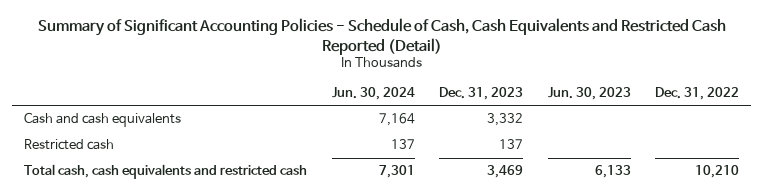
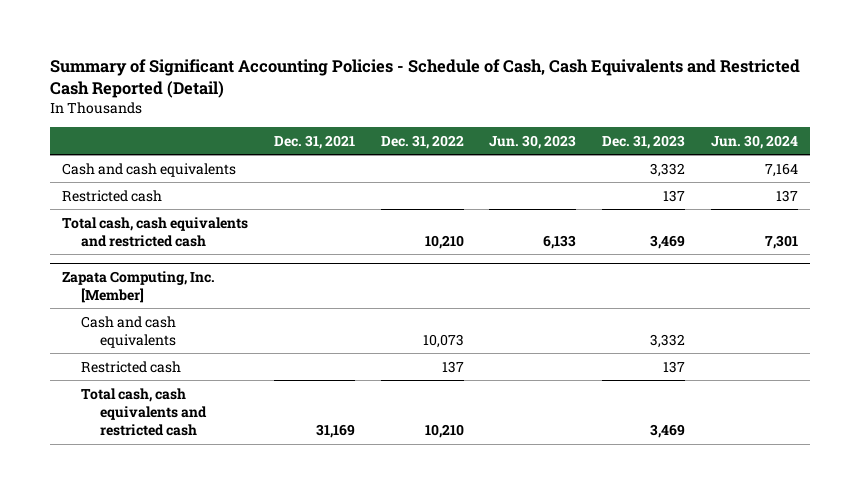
- | Jun. 30, 2024 | Dec. 31, 2023 | Jun. 30, 2023 | Dec. 31, 2022
+ | Dec. 31, 2021 | Dec. 31, 2022 | Jun. 30, 2023 | Dec. 31, 2023 | Jun. 30, 2024
+ Zapata Computing, Inc. [Member]
+ Cash and cash equivalents | | 10,073 | | 3,332 |
+ Restricted cash | | 137 | | 137 |
+ Total cash, cash equivalents and restricted cash | 31,169 | 10,210 | | 3,469 |

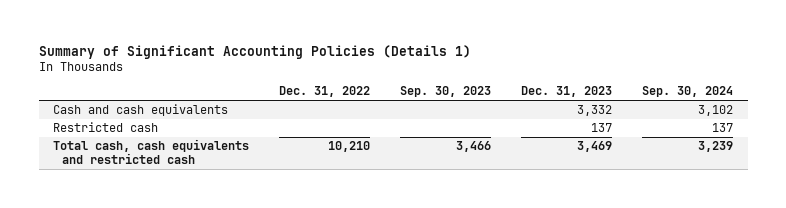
- Summary of Significant Accounting Policies - Schedule of Cash, Cash Equivalents and Restricted Cash Reported (Detail)
+ Summary of Significant Accounting Policies (Details 1)
- | Dec. 31, 2021 | Dec. 31, 2022 | Jun. 30, 2023 | Dec. 31, 2023 | Jun. 30, 2024
+ | Dec. 31, 2022 | Sep. 30, 2023 | Dec. 31, 2023 | Sep. 30, 2024
- Zapata Computing, Inc. [Member]
- Cash and cash equivalents | | 10,073 | | 3,332 |
- Restricted cash | | 137 | | 137 |
- Total cash, cash equivalents and restricted cash | 31,169 | 10,210 | | 3,469 |

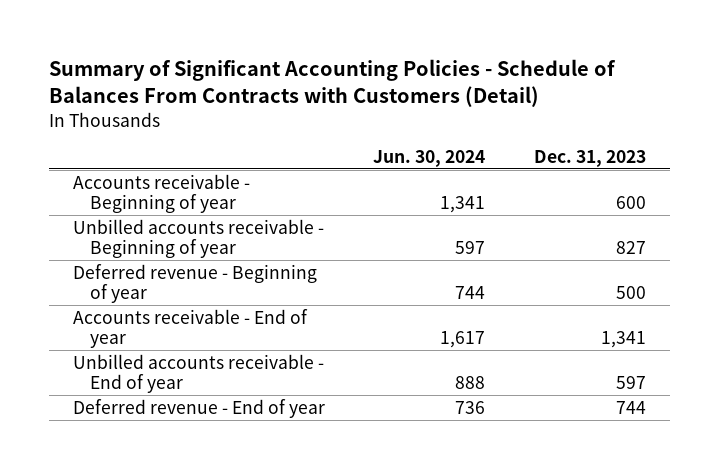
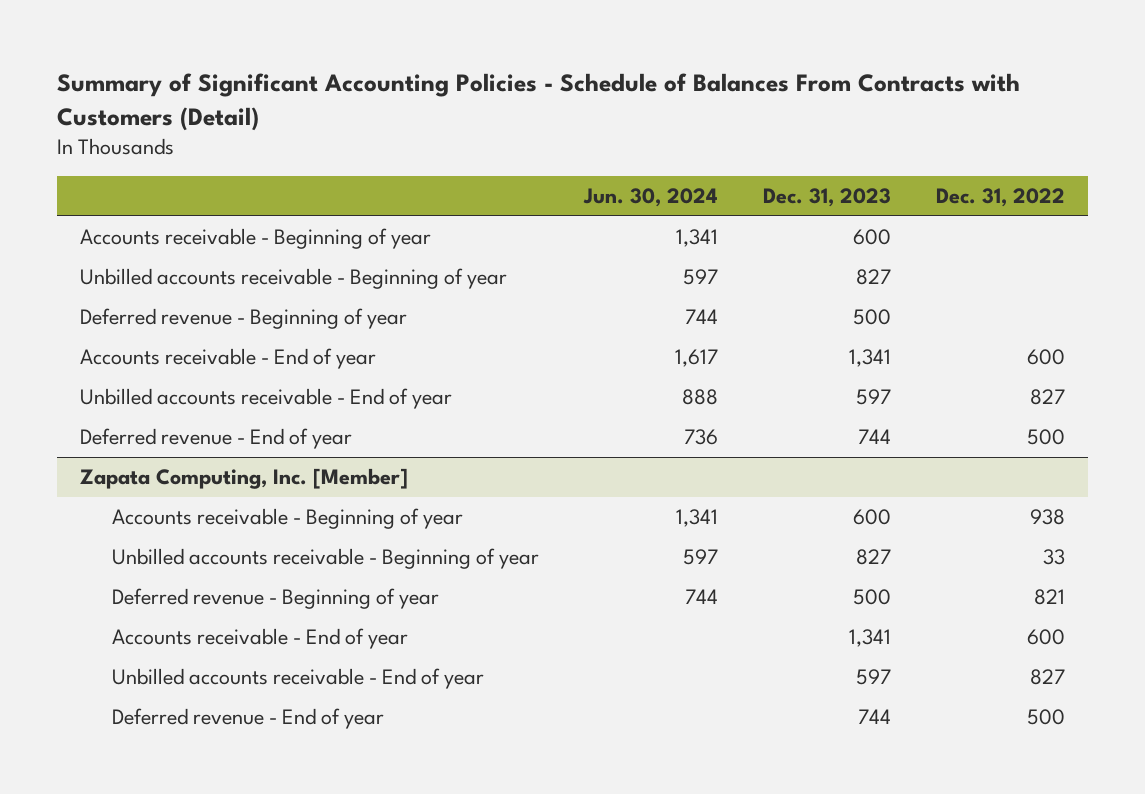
- | Jun. 30, 2024 | Dec. 31, 2023
+ | Jun. 30, 2024 | Dec. 31, 2023 | Dec. 31, 2022
+ Zapata Computing, Inc. [Member]
+ Accounts receivable - Beginning of year | 1,341 | 600 | 938
+ Unbilled accounts receivable - Beginning of year | 597 | 827 | 33
+ Deferred revenue - Beginning of year | 744 | 500 | 821
+ Accounts receivable - End of year | | 1,341 | 600
+ Unbilled accounts receivable - End of year | | 597 | 827
+ Deferred revenue - End of year | | 744 | 500

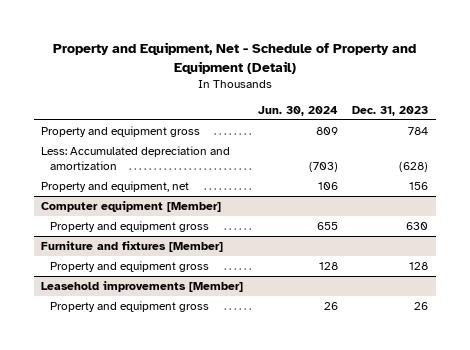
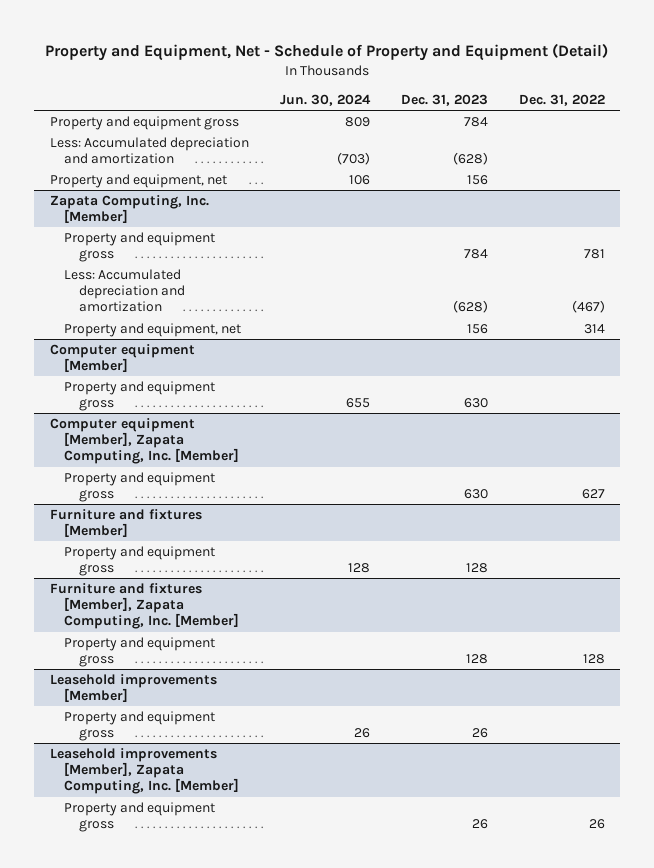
- | Jun. 30, 2024 | Dec. 31, 2023
+ | Jun. 30, 2024 | Dec. 31, 2023 | Dec. 31, 2022
+ Zapata Computing, Inc. [Member]
+ Property and equipment gross | | 784 | 781
+ Less: Accumulated depreciation and amortization | | (628) | (467)
+ Property and equipment, net | | 156 | 314
+ Computer equipment [Member], Zapata Computing, Inc. [Member]
+ Property and equipment gross | | 630 | 627
+ Furniture and fixtures [Member], Zapata Computing, Inc. [Member]
+ Property and equipment gross | | 128 | 128
+ Leasehold improvements [Member], Zapata Computing, Inc. [Member]
+ Property and equipment gross | | 26 | 26

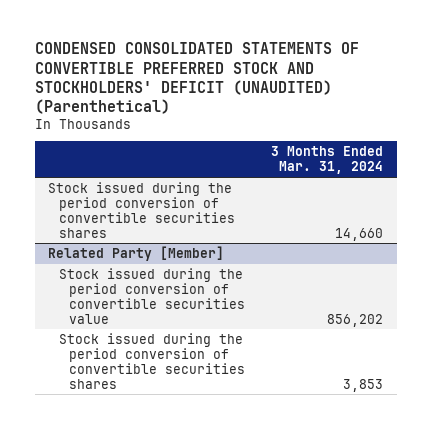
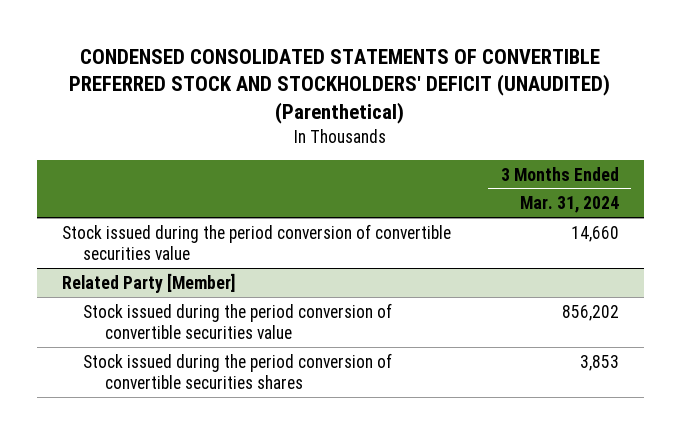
- Stock issued during the period conversion of convertible securities shares | 14,660
+ Stock issued during the period conversion of convertible securities value | 14,660

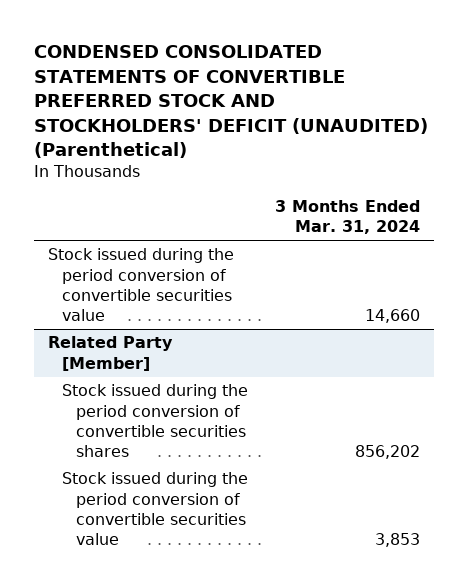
@ Related Party [Member]
- Stock issued during the period conversion of convertible securities value | 856,202
- Stock issued during the period conversion of convertible securities shares | 3,853
+ Stock issued during the period conversion of convertible securities shares | 856,202
+ Stock issued during the period conversion of convertible securities value | 3,853

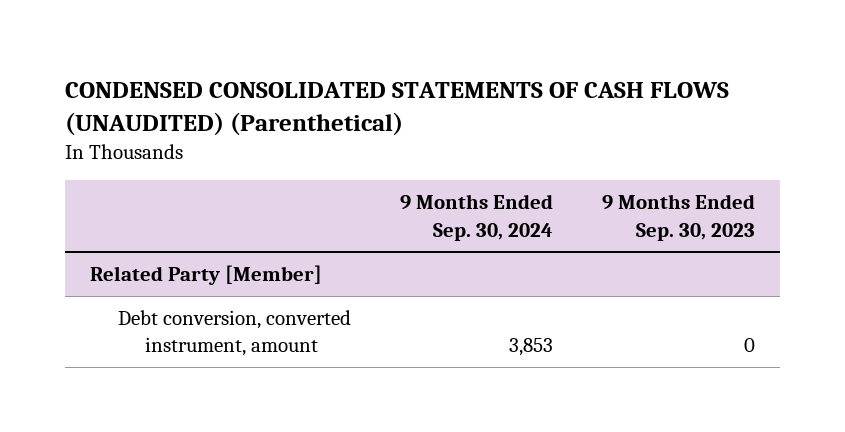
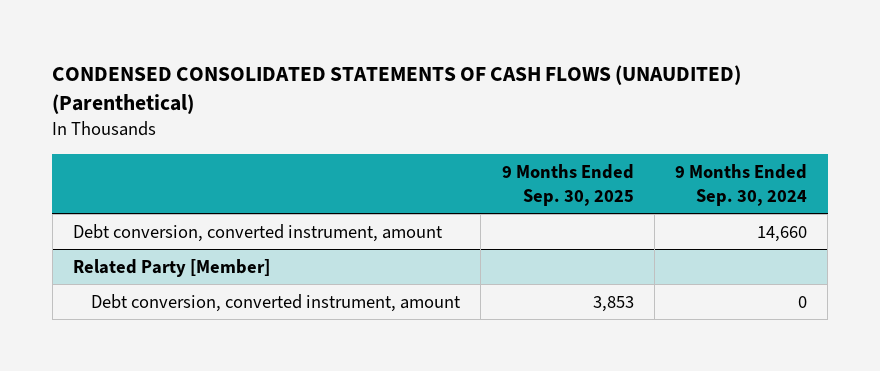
- | 9 Months Ended Sep. 30, 2024 | 9 Months Ended Sep. 30, 2023
+ | 9 Months Ended Sep. 30, 2025 | 9 Months Ended Sep. 30, 2024
+ Debt conversion, converted instrument, amount | | 14,660
@ Related Party [Member]
- Debt conversion, converted instrument, amount | 3,853 | 0
+ Debt conversion, converted instrument, amount | 3,853 | 0

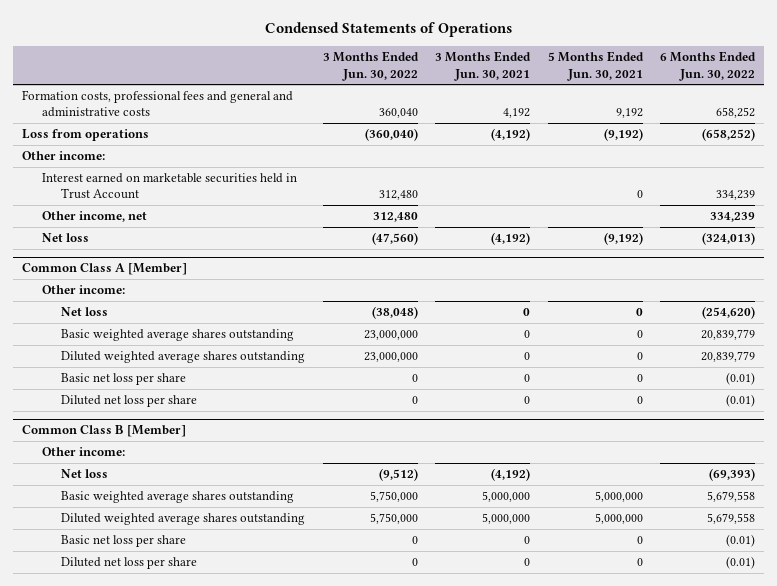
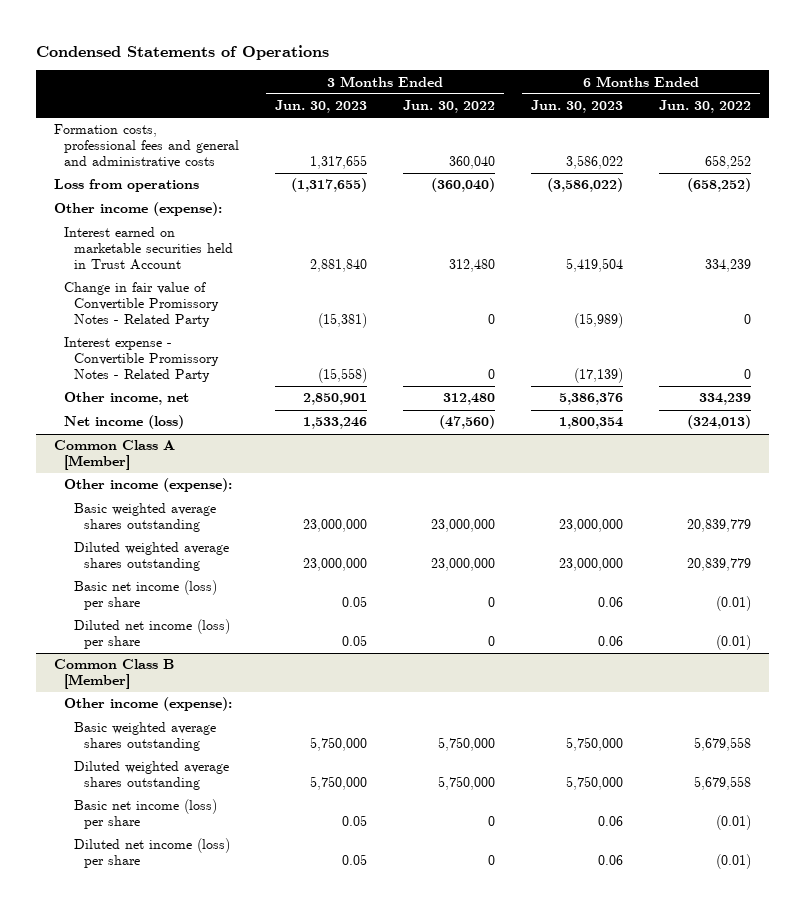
- | 3 Months Ended Jun. 30, 2022 | 3 Months Ended Jun. 30, 2021 | 5 Months Ended Jun. 30, 2021 | 6 Months Ended Jun. 30, 2022
+ | 3 Months Ended Jun. 30, 2023 | 3 Months Ended Jun. 30, 2022 | 6 Months Ended Jun. 30, 2023 | 6 Months Ended Jun. 30, 2022
- Other income:
+ Other income (expense):
+ Change in fair value of Convertible Promissory Notes - Related Party | (15,381) | 0 | (15,989) | 0
+ Interest expense - Convertible Promissory Notes - Related Party | (15,558) | 0 | (17,139) | 0
- Net loss | (47,560) | (4,192) | (9,192) | (324,013)
+ Net income (loss) | 1,533,246 | (47,560) | 1,800,354 | (324,013)
@ Common Class A [Member]
- Other income:
- Net loss | (38,048) | 0 | 0 | (254,620)
+ Other income (expense):
- Basic net loss per share | 0 | 0 | 0 | (0.01)
- Diluted net loss per share | 0 | 0 | 0 | (0.01)
+ Basic net income (loss) per share | 0.05 | 0 | 0.06 | (0.01)
+ Diluted net income (loss) per share | 0.05 | 0 | 0.06 | (0.01)
@ Common Class B [Member]
- Other income:
- Net loss | (9,512) | (4,192) | | (69,393)
+ Other income (expense):
- Basic net loss per share | 0 | 0 | 0 | (0.01)
- Diluted net loss per share | 0 | 0 | 0 | (0.01)
+ Basic net income (loss) per share | 0.05 | 0 | 0.06 | (0.01)
+ Diluted net income (loss) per share | 0.05 | 0 | 0.06 | (0.01)

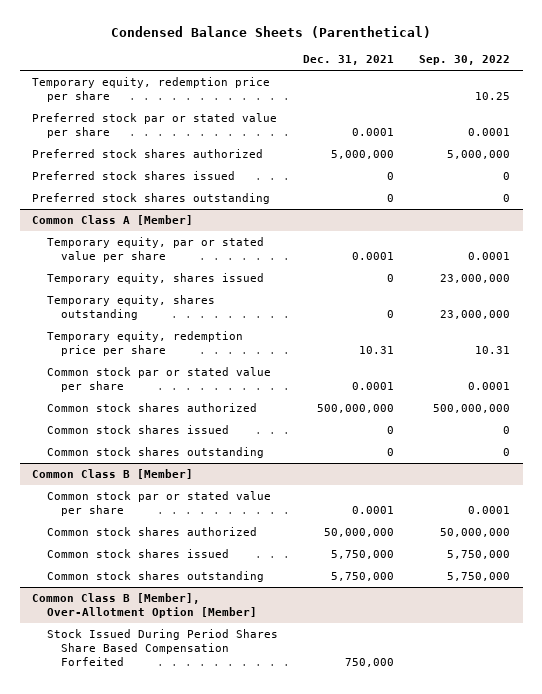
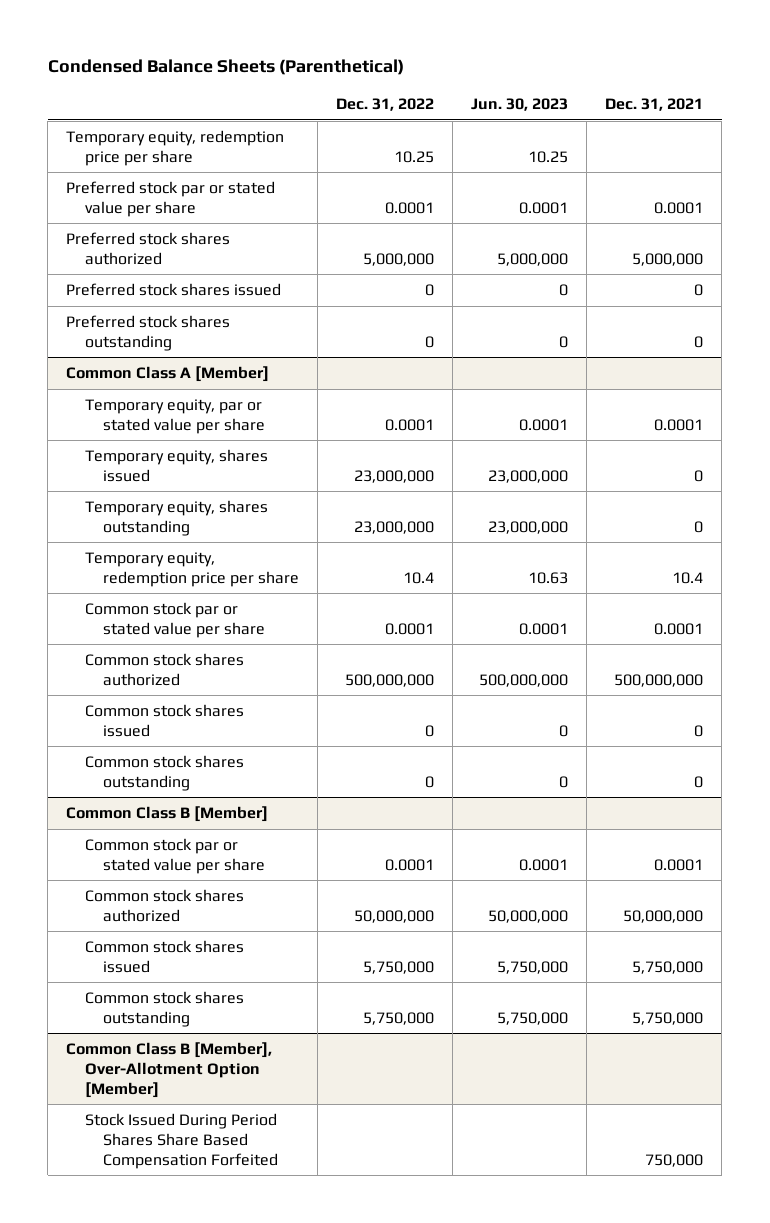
- | Dec. 31, 2021 | Sep. 30, 2022
+ | Dec. 31, 2022 | Jun. 30, 2023 | Dec. 31, 2021
@ Common Class A [Member]
- Temporary equity, redemption price per share | 10.31 | 10.31
+ Temporary equity, redemption price per share | 10.4 | 10.63 | 10.4

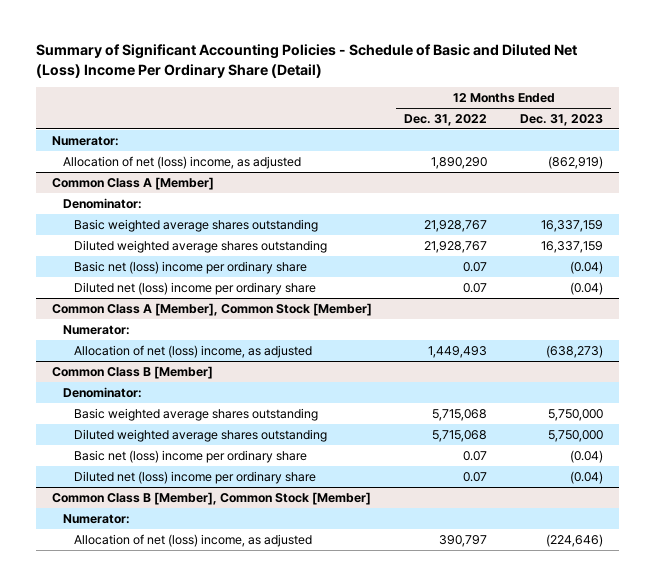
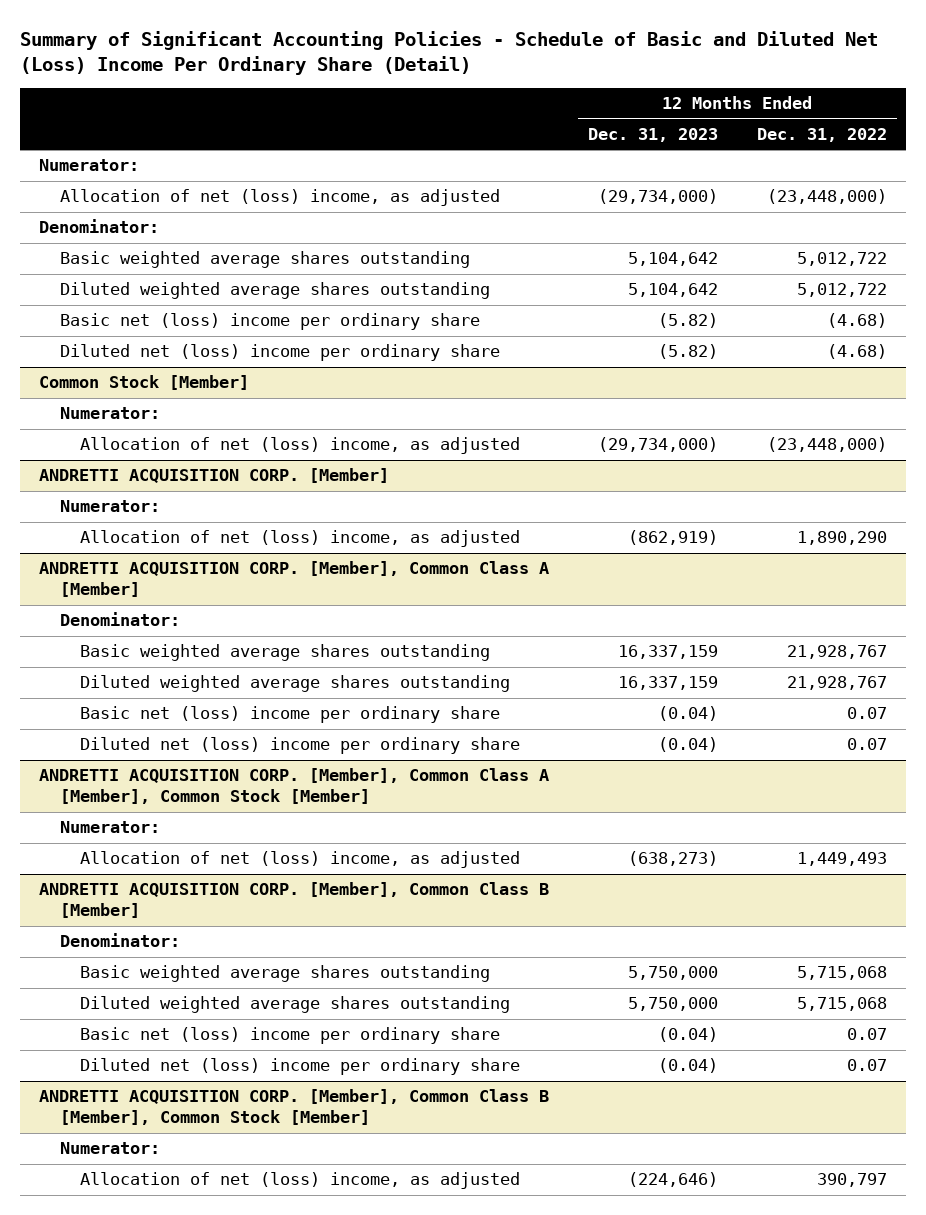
- | 12 Months Ended Dec. 31, 2022 | 12 Months Ended Dec. 31, 2023
+ | 12 Months Ended Dec. 31, 2023 | 12 Months Ended Dec. 31, 2022
+ Allocation of net (loss) income, as adjusted | (29,734,000) | (23,448,000)
+ Denominator:
+ Basic weighted average shares outstanding | 5,104,642 | 5,012,722
+ Diluted weighted average shares outstanding | 5,104,642 | 5,012,722
+ Basic net (loss) income per ordinary share | (5.82) | (4.68)
+ Diluted net (loss) income per ordinary share | (5.82) | (4.68)
+ Common Stock [Member]
+ Numerator:
+ Allocation of net (loss) income, as adjusted | (29,734,000) | (23,448,000)
+ ANDRETTI ACQUISITION CORP. [Member]
+ Numerator:
- Common Class A [Member]
+ ANDRETTI ACQUISITION CORP. [Member], Common Class A [Member]
- Common Class A [Member], Common Stock [Member]
+ ANDRETTI ACQUISITION CORP. [Member], Common Class A [Member], Common Stock [Member]
- Common Class B [Member]
+ ANDRETTI ACQUISITION CORP. [Member], Common Class B [Member]
- Common Class B [Member], Common Stock [Member]
+ ANDRETTI ACQUISITION CORP. [Member], Common Class B [Member], Common Stock [Member]

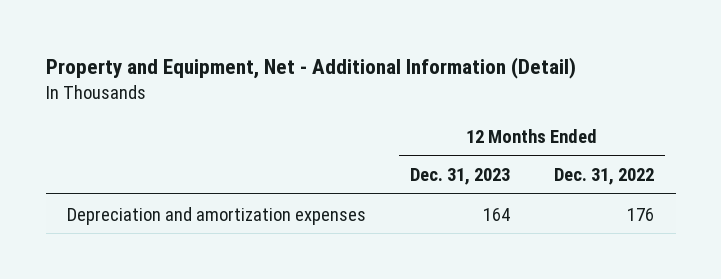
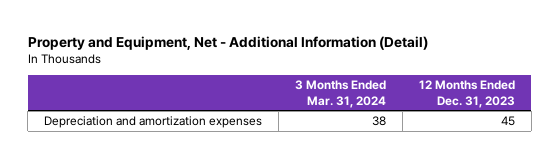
- | 12 Months Ended Dec. 31, 2023 | 12 Months Ended Dec. 31, 2022
+ | 3 Months Ended Mar. 31, 2024 | 12 Months Ended Dec. 31, 2023
- Depreciation and amortization expenses | 164 | 176
+ Depreciation and amortization expenses | 38 | 45

